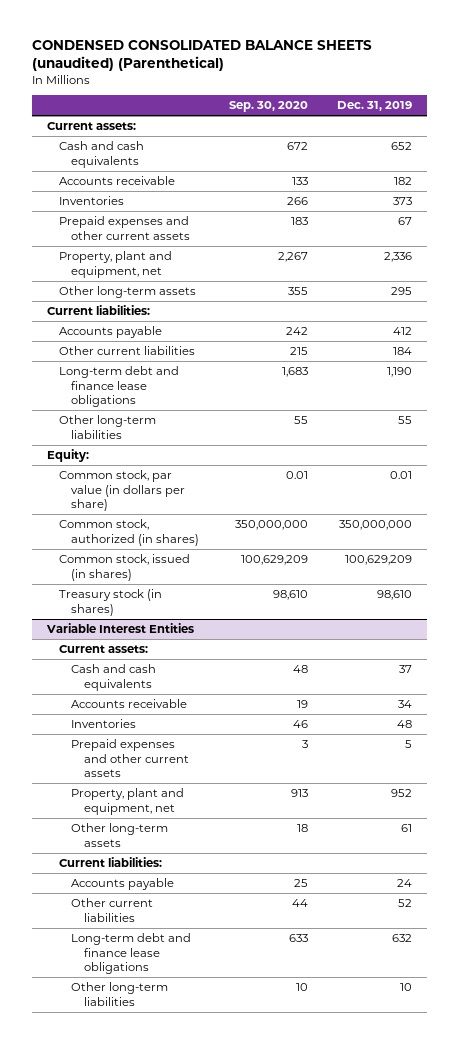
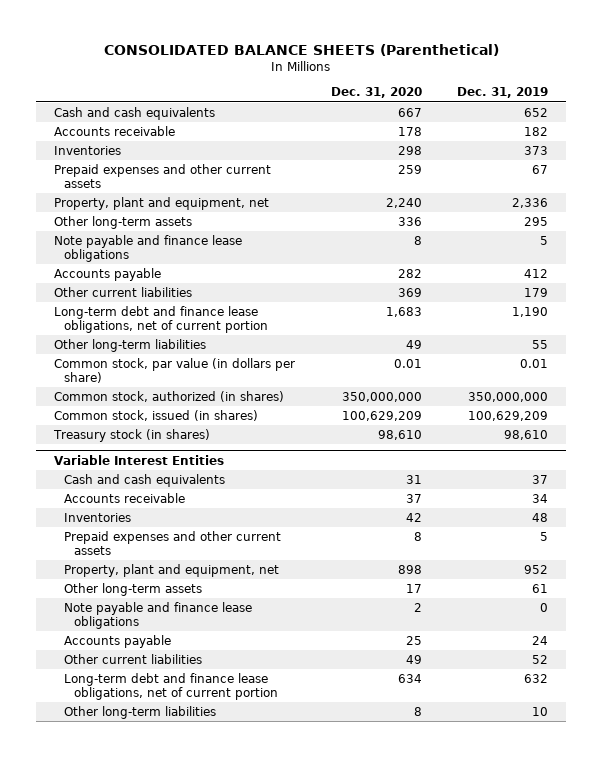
- CONDENSED CONSOLIDATED BALANCE SHEETS (unaudited) (Parenthetical)
+ CONSOLIDATED BALANCE SHEETS (Parenthetical)
- | Sep. 30, 2020 | Dec. 31, 2019
+ | Dec. 31, 2020 | Dec. 31, 2019
- Current assets:
- Current liabilities:
+ Note payable and finance lease obligations | 8 | 5
- Other current liabilities | 215 | 184
- Long-term debt and finance lease obligations | 1,683 | 1,190
+ Other current liabilities | 369 | 179
+ Long-term debt and finance lease obligations, net of current portion | 1,683 | 1,190
- Equity:
@ Variable Interest Entities
- Current assets:
- Current liabilities:
+ Note payable and finance lease obligations | 2 | 0
- Long-term debt and finance lease obligations | 633 | 632
+ Long-term debt and finance lease obligations, net of current portion | 634 | 632

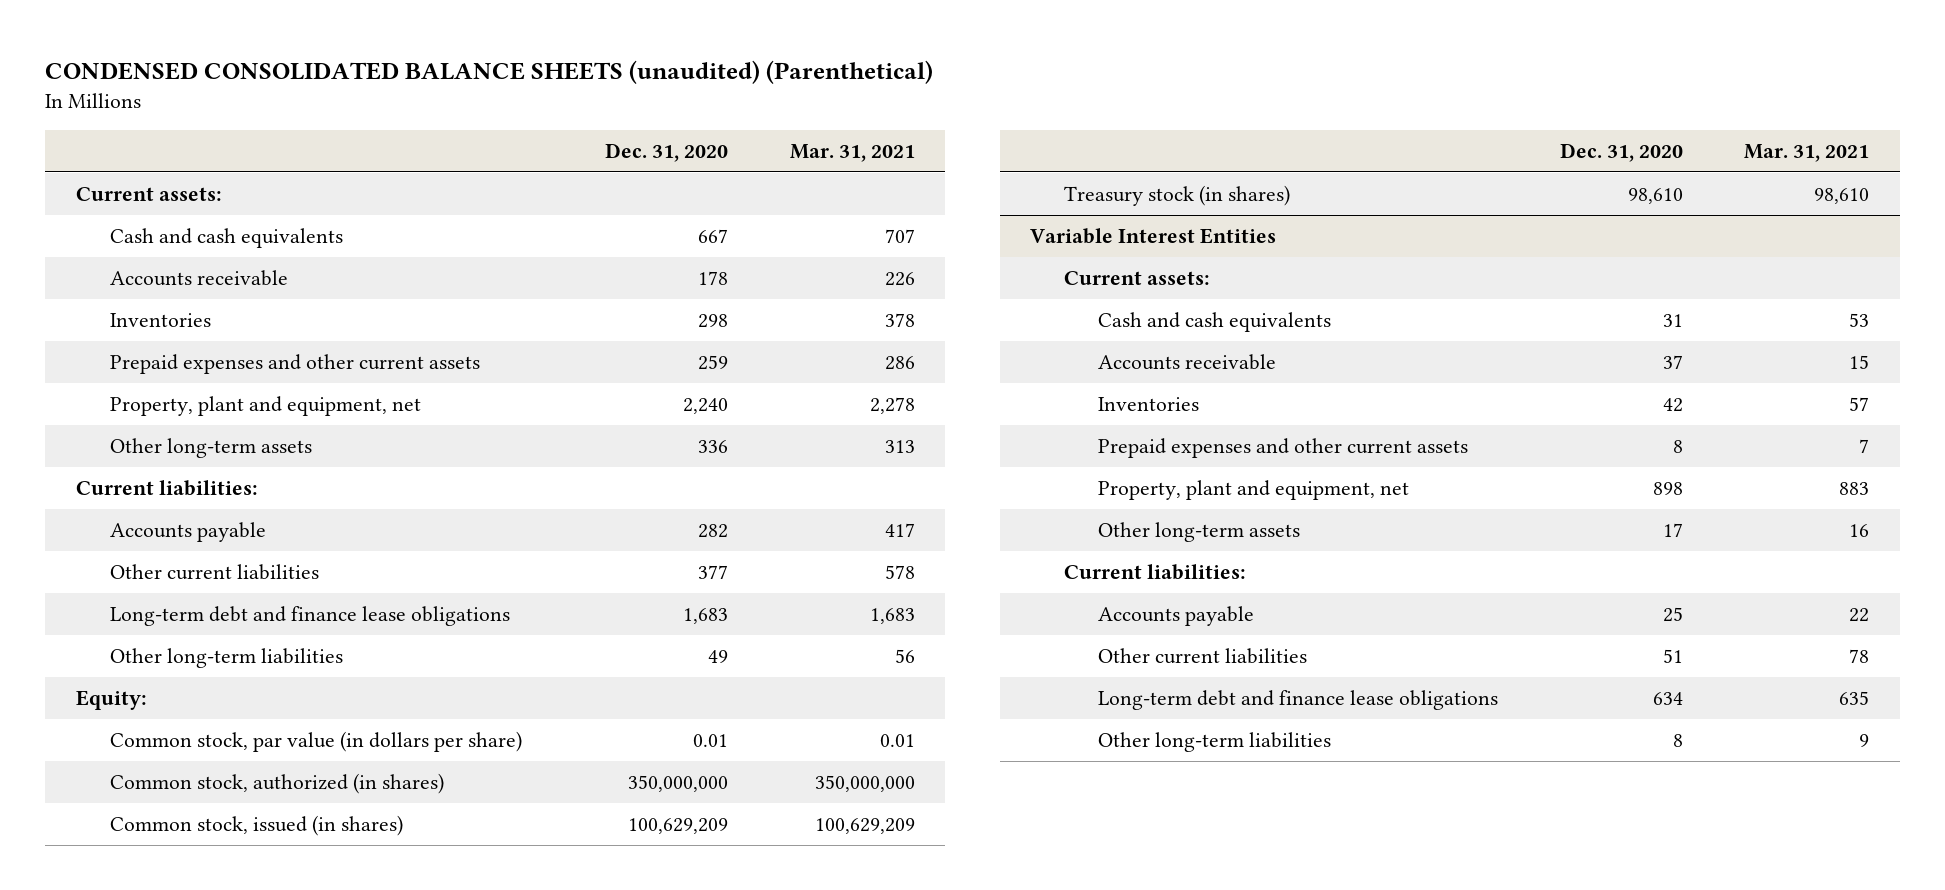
- CONSOLIDATED BALANCE SHEETS (Parenthetical)
+ CONDENSED CONSOLIDATED BALANCE SHEETS (unaudited) (Parenthetical)
- | Dec. 31, 2020 | Dec. 31, 2019
+ | Dec. 31, 2020 | Mar. 31, 2021
+ Current assets:
- Note payable and finance lease obligations | 8 | 5
+ Current liabilities:
- Other current liabilities | 369 | 179
- Long-term debt and finance lease obligations, net of current portion | 1,683 | 1,190
+ Other current liabilities | 377 | 578
+ Long-term debt and finance lease obligations | 1,683 | 1,683
+ Equity:
@ Variable Interest Entities
+ Current assets:
- Note payable and finance lease obligations | 2 | 0
+ Current liabilities:
- Other current liabilities | 49 | 52
- Long-term debt and finance lease obligations, net of current portion | 634 | 632
+ Other current liabilities | 51 | 78
+ Long-term debt and finance lease obligations | 634 | 635

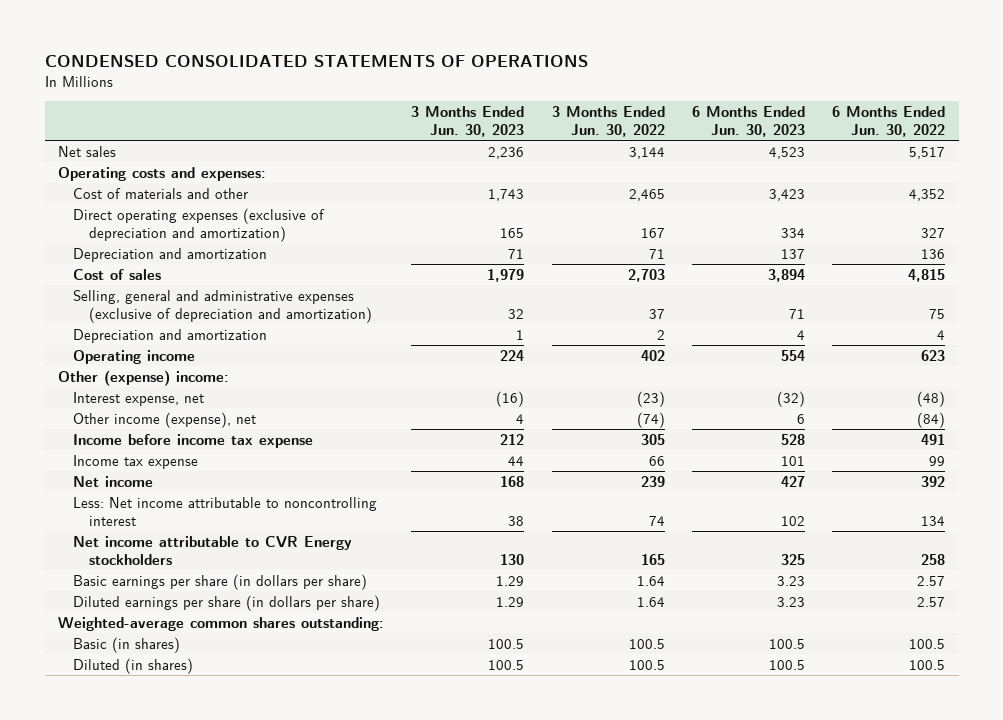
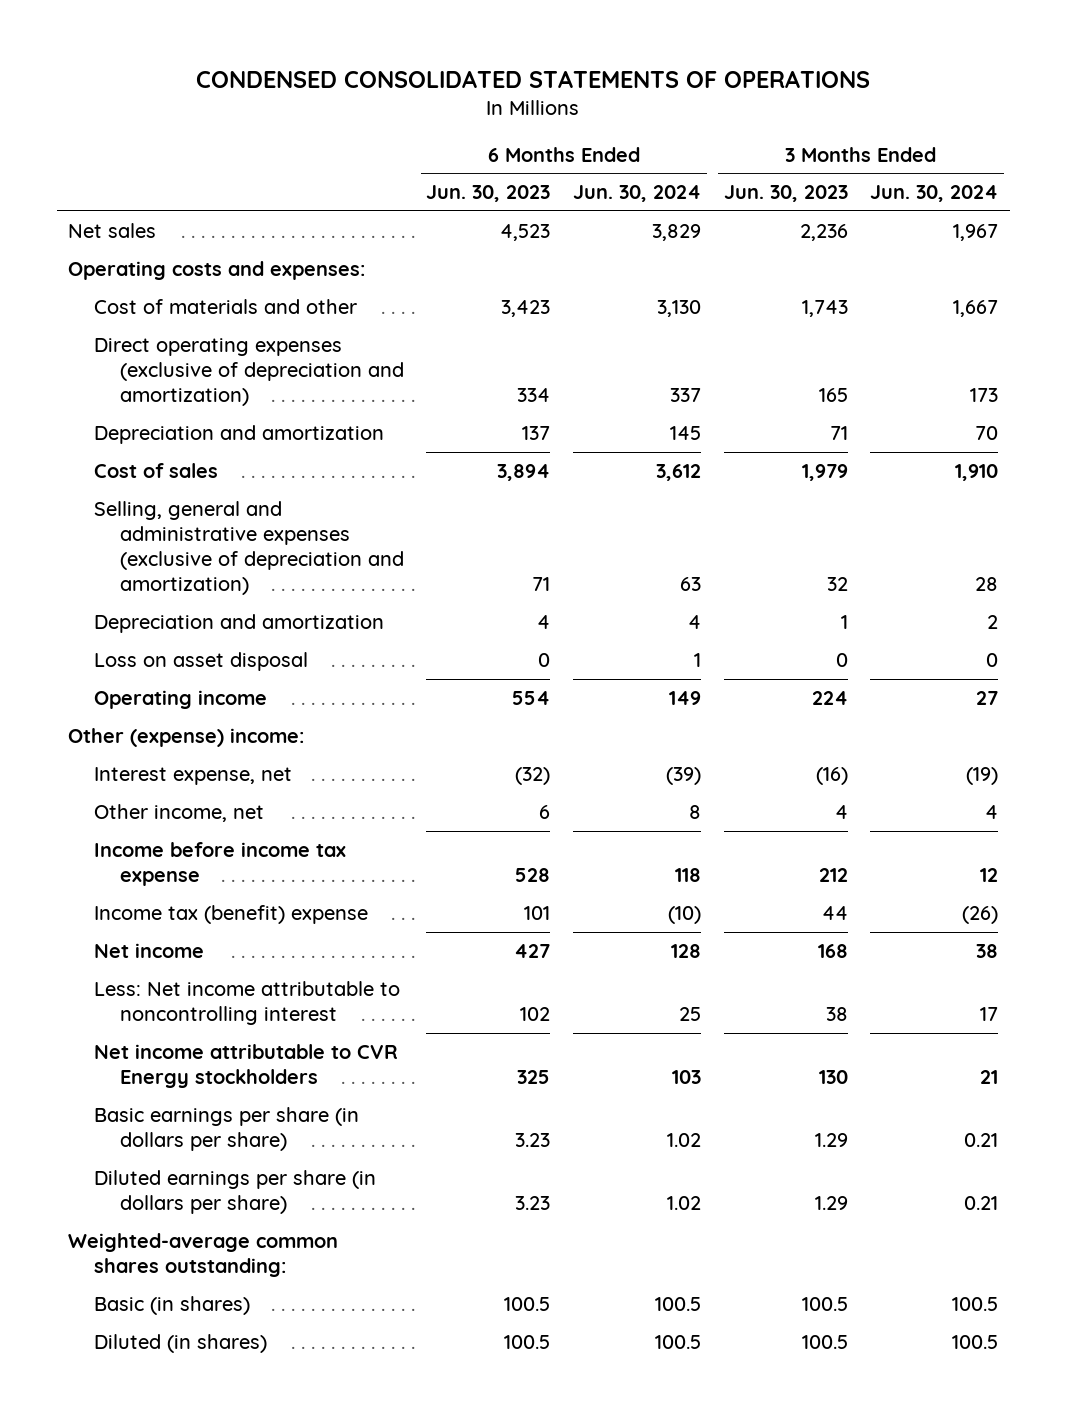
- | 3 Months Ended Jun. 30, 2023 | 3 Months Ended Jun. 30, 2022 | 6 Months Ended Jun. 30, 2023 | 6 Months Ended Jun. 30, 2022
+ | 6 Months Ended Jun. 30, 2023 | 6 Months Ended Jun. 30, 2024 | 3 Months Ended Jun. 30, 2023 | 3 Months Ended Jun. 30, 2024
+ Loss on asset disposal | 0 | 1 | 0 | 0
- Other income (expense), net | 4 | (74) | 6 | (84)
+ Other income, net | 6 | 8 | 4 | 4
- Income tax expense | 44 | 66 | 101 | 99
+ Income tax (benefit) expense | 101 | (10) | 44 | (26)

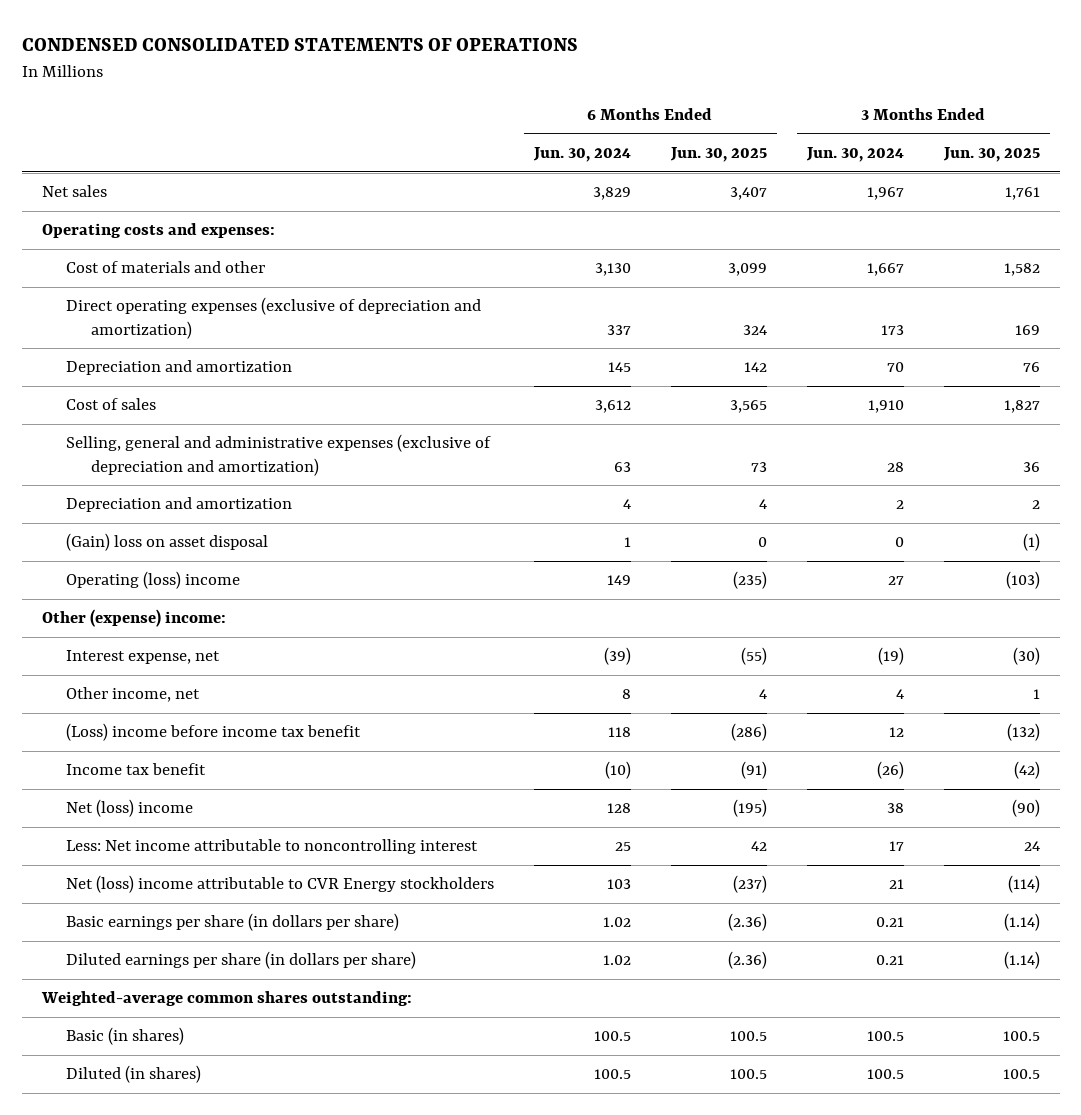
- | 6 Months Ended Jun. 30, 2023 | 6 Months Ended Jun. 30, 2024 | 3 Months Ended Jun. 30, 2023 | 3 Months Ended Jun. 30, 2024
+ | 6 Months Ended Jun. 30, 2024 | 6 Months Ended Jun. 30, 2025 | 3 Months Ended Jun. 30, 2024 | 3 Months Ended Jun. 30, 2025
- Loss on asset disposal | 0 | 1 | 0 | 0
- Operating income | 554 | 149 | 224 | 27
+ (Gain) loss on asset disposal | 1 | 0 | 0 | (1)
+ Operating (loss) income | 149 | (235) | 27 | (103)
- Income before income tax expense | 528 | 118 | 212 | 12
- Income tax (benefit) expense | 101 | (10) | 44 | (26)
- Net income | 427 | 128 | 168 | 38
+ (Loss) income before income tax benefit | 118 | (286) | 12 | (132)
+ Income tax benefit | (10) | (91) | (26) | (42)
+ Net (loss) income | 128 | (195) | 38 | (90)
- Net income attributable to CVR Energy stockholders | 325 | 103 | 130 | 21
+ Net (loss) income attributable to CVR Energy stockholders | 103 | (237) | 21 | (114)

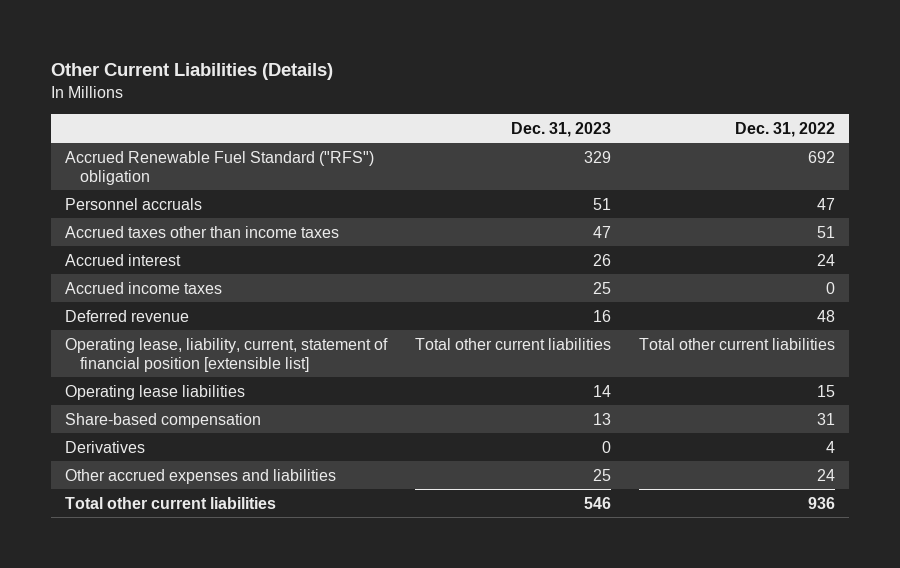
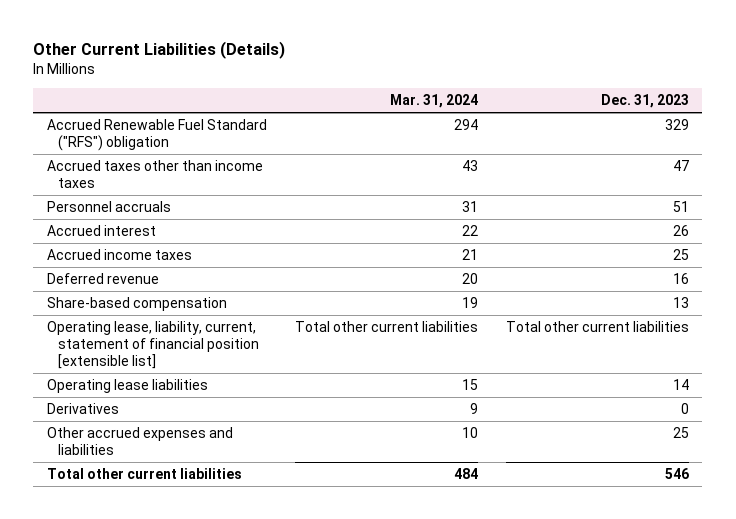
- | Dec. 31, 2023 | Dec. 31, 2022
+ | Mar. 31, 2024 | Dec. 31, 2023
moved down: Personnel accruals | 31 | 51
moved up: Share-based compensation | 19 | 13

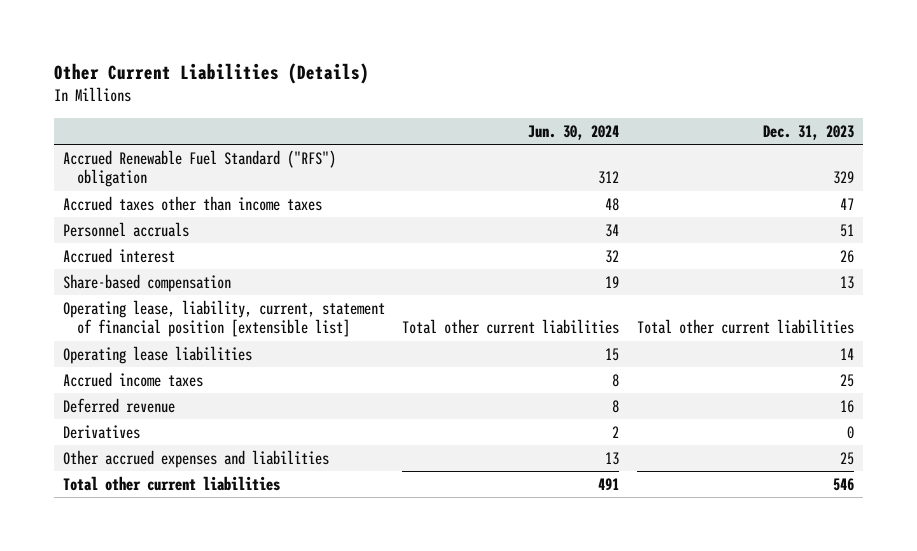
- | Mar. 31, 2024 | Dec. 31, 2023
+ | Jun. 30, 2024 | Dec. 31, 2023
moved down: Accrued income taxes | 8 | 25
moved down: Deferred revenue | 8 | 16

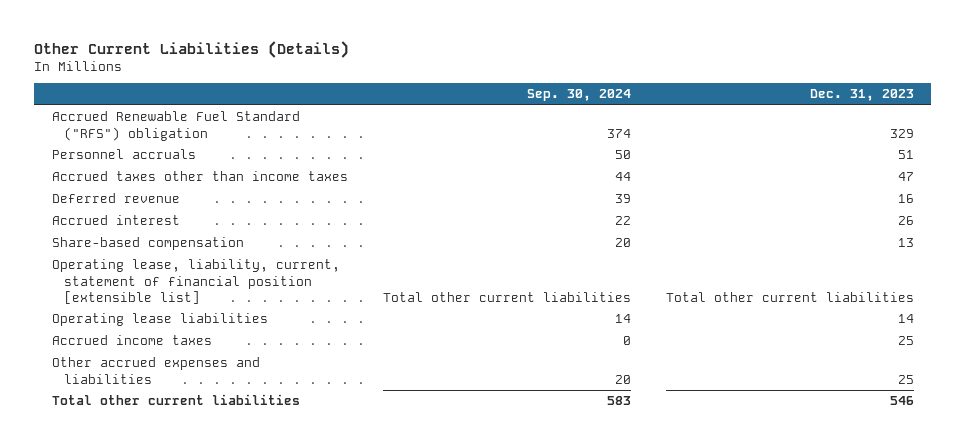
- | Jun. 30, 2024 | Dec. 31, 2023
+ | Sep. 30, 2024 | Dec. 31, 2023
moved down: Accrued taxes other than income taxes | 44 | 47
moved up: Deferred revenue | 39 | 16
- Derivatives | 2 | 0

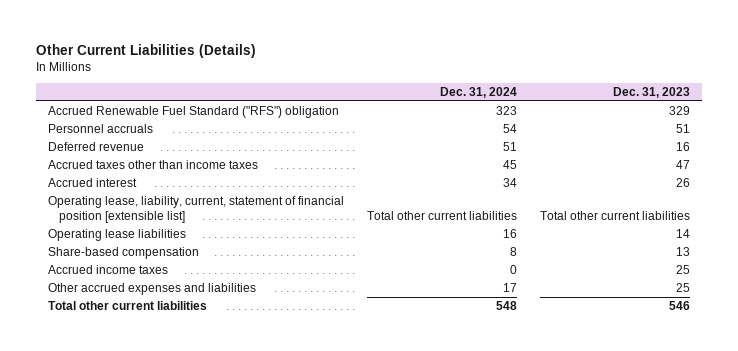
- | Sep. 30, 2024 | Dec. 31, 2023
+ | Dec. 31, 2024 | Dec. 31, 2023
moved down: Accrued taxes other than income taxes | 45 | 47
moved down: Share-based compensation | 8 | 13

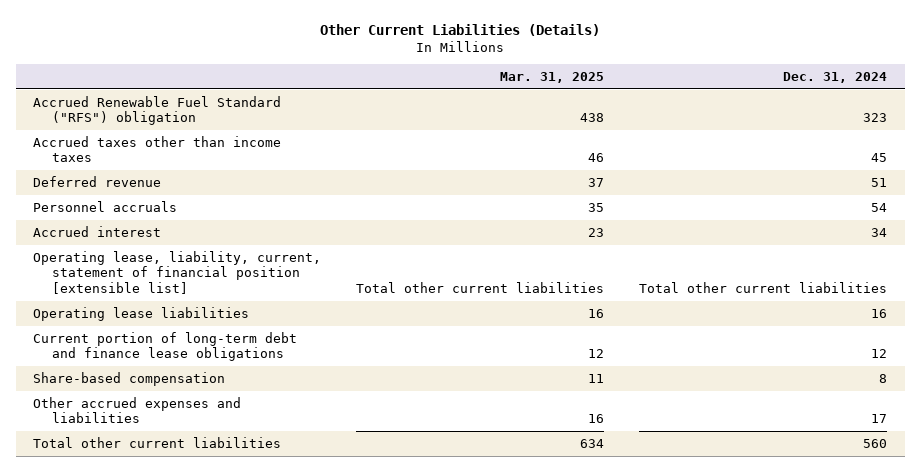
- | Dec. 31, 2024 | Dec. 31, 2023
+ | Mar. 31, 2025 | Dec. 31, 2024
moved down: Deferred revenue | 37 | 51
moved down: Personnel accruals | 35 | 54
+ Current portion of long-term debt and finance lease obligations | 12 | 12
- Accrued income taxes | 0 | 25
- Total other current liabilities | 548 | 546
+ Total other current liabilities | 634 | 560

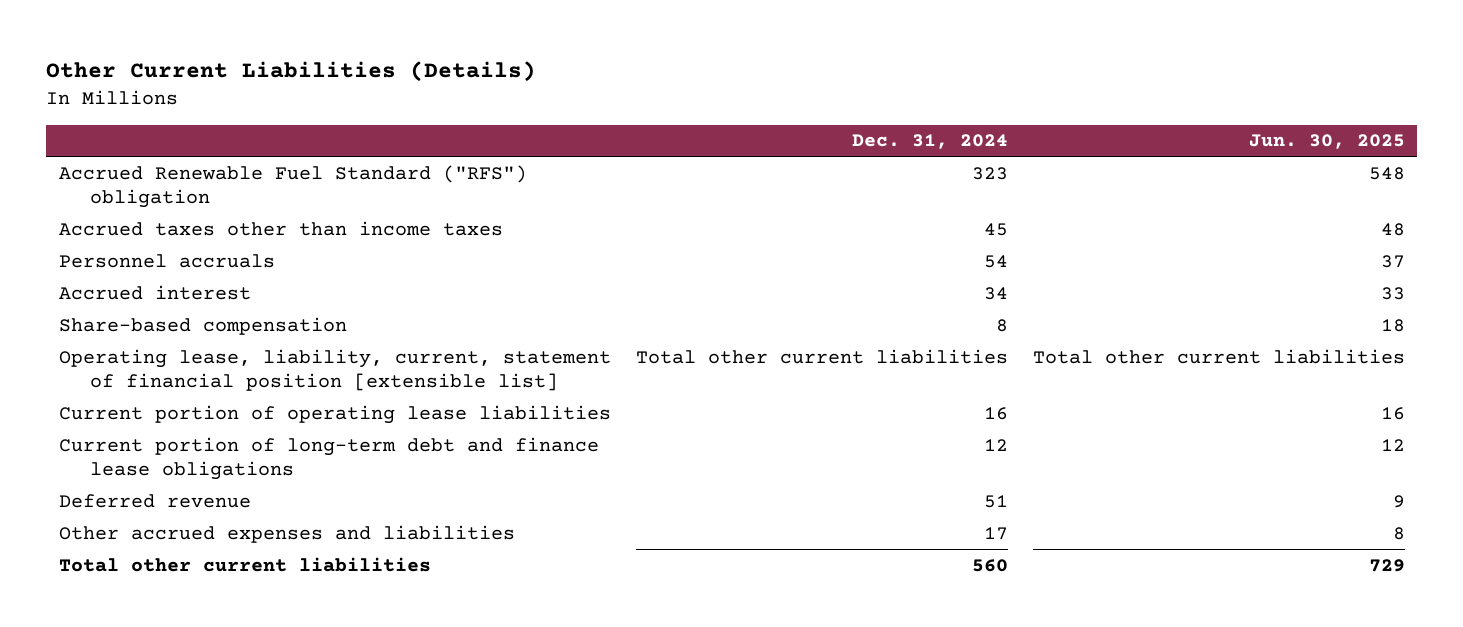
- | Mar. 31, 2025 | Dec. 31, 2024
+ | Dec. 31, 2024 | Jun. 30, 2025
moved up: Share-based compensation | 8 | 18
- Operating lease liabilities | 16 | 16
+ Current portion of operating lease liabilities | 16 | 16
moved down: Deferred revenue | 51 | 9

